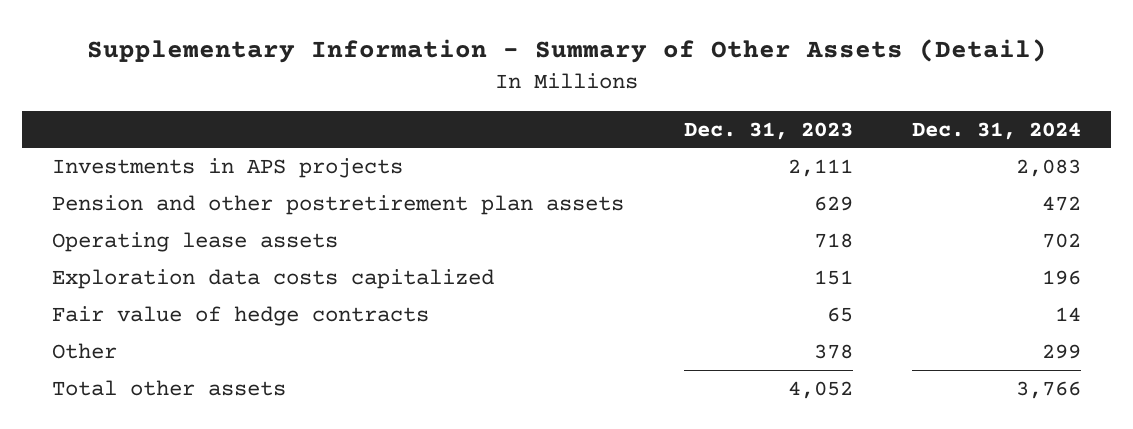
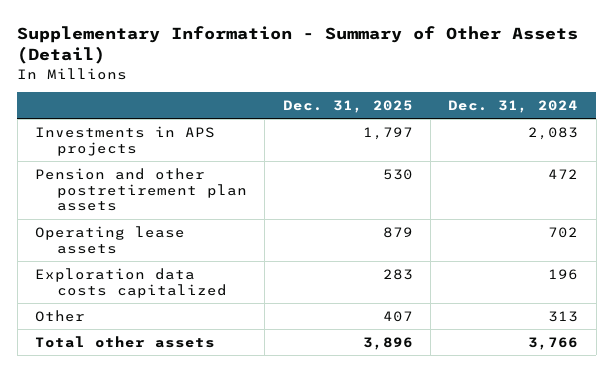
- | Dec. 31, 2023 | Dec. 31, 2024
+ | Dec. 31, 2025 | Dec. 31, 2024
- Fair value of hedge contracts | 65 | 14
- Other | 378 | 299
+ Other | 407 | 313

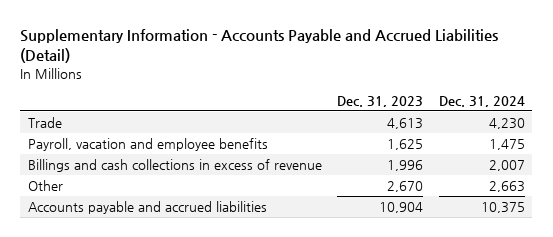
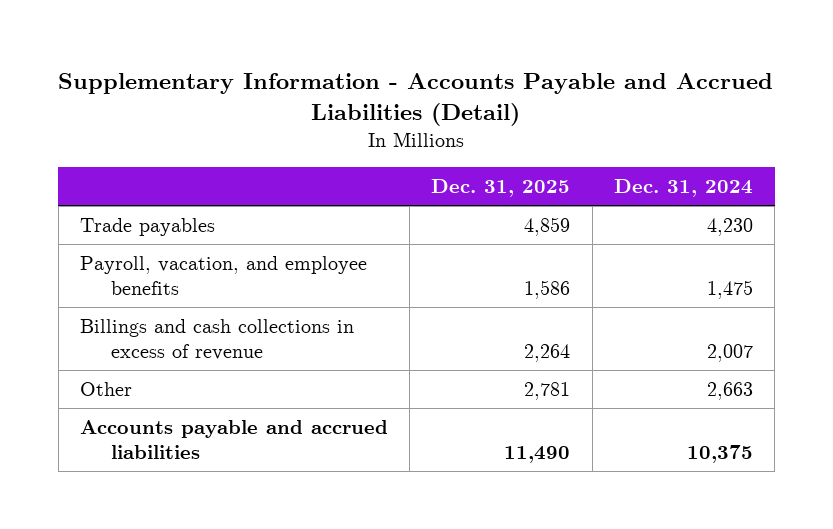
- | Dec. 31, 2023 | Dec. 31, 2024
+ | Dec. 31, 2025 | Dec. 31, 2024
- Trade | 4,613 | 4,230
- Payroll, vacation and employee benefits | 1,625 | 1,475
+ Trade payables | 4,859 | 4,230
+ Payroll, vacation, and employee benefits | 1,586 | 1,475

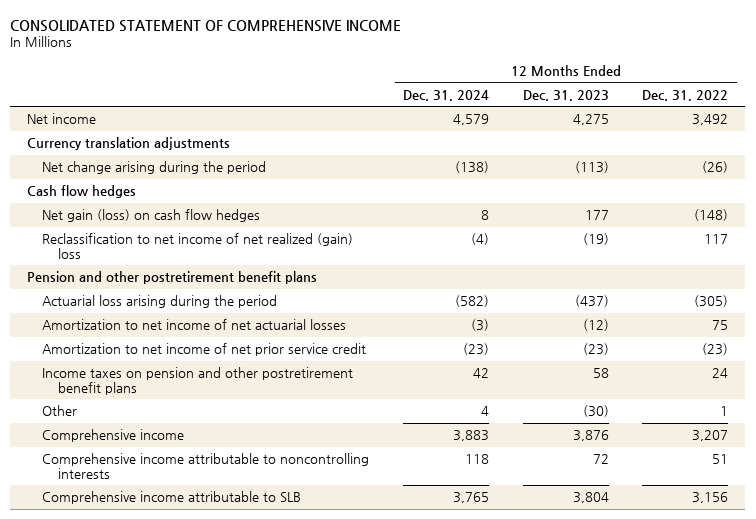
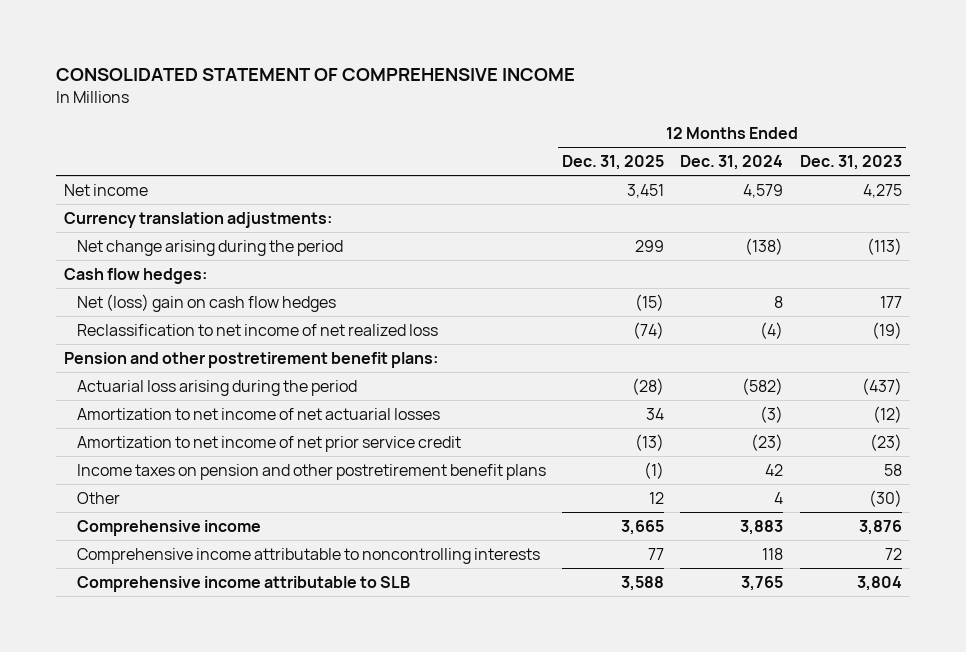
- | 12 Months Ended Dec. 31, 2024 | 12 Months Ended Dec. 31, 2023 | 12 Months Ended Dec. 31, 2022
+ | 12 Months Ended Dec. 31, 2025 | 12 Months Ended Dec. 31, 2024 | 12 Months Ended Dec. 31, 2023
- Currency translation adjustments
+ Currency translation adjustments:
- Cash flow hedges
- Net gain (loss) on cash flow hedges | 8 | 177 | (148)
- Reclassification to net income of net realized (gain) loss | (4) | (19) | 117
- Pension and other postretirement benefit plans
+ Cash flow hedges:
+ Net (loss) gain on cash flow hedges | (15) | 8 | 177
+ Reclassification to net income of net realized loss | (74) | (4) | (19)
+ Pension and other postretirement benefit plans:

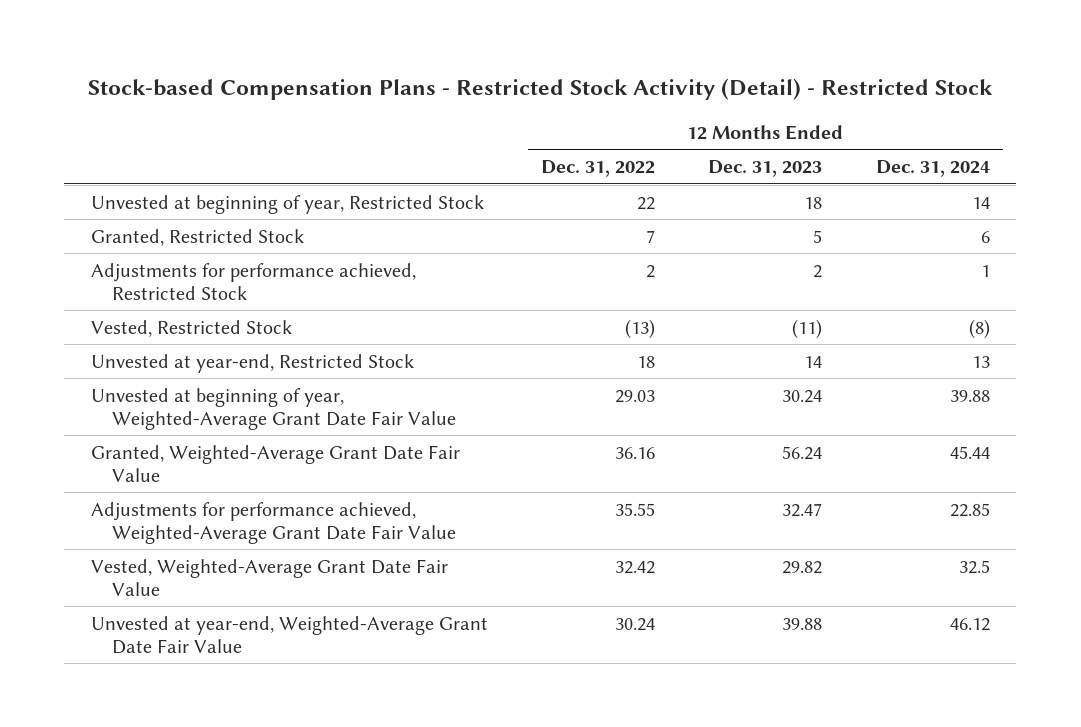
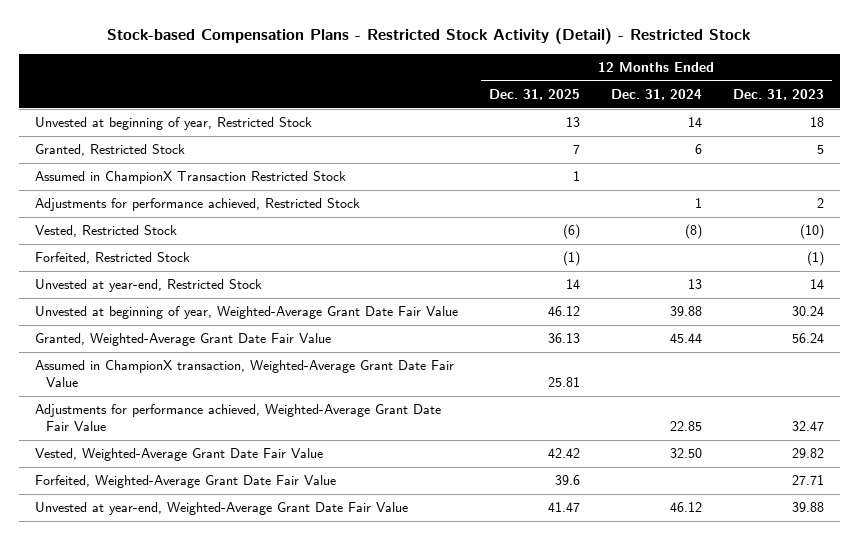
- | 12 Months Ended Dec. 31, 2022 | 12 Months Ended Dec. 31, 2023 | 12 Months Ended Dec. 31, 2024
+ | 12 Months Ended Dec. 31, 2025 | 12 Months Ended Dec. 31, 2024 | 12 Months Ended Dec. 31, 2023
+ Assumed in ChampionX Transaction Restricted Stock | 1 | |
- Vested, Restricted Stock | (13) | (11) | (8)
+ Vested, Restricted Stock | (6) | (8) | (10)
+ Forfeited, Restricted Stock | (1) | | (1)
+ Assumed in ChampionX transaction, Weighted-Average Grant Date Fair Value | 25.81 | |
- Vested, Weighted-Average Grant Date Fair Value | 32.42 | 29.82 | 32.5
+ Vested, Weighted-Average Grant Date Fair Value | 42.42 | 32.50 | 29.82
+ Forfeited, Weighted-Average Grant Date Fair Value | 39.6 | | 27.71

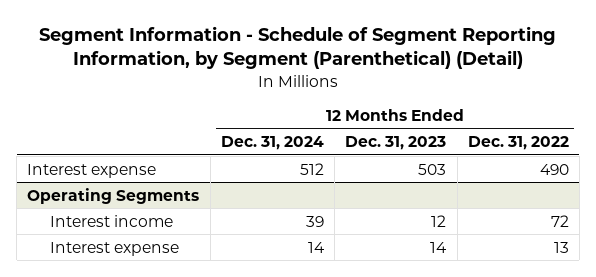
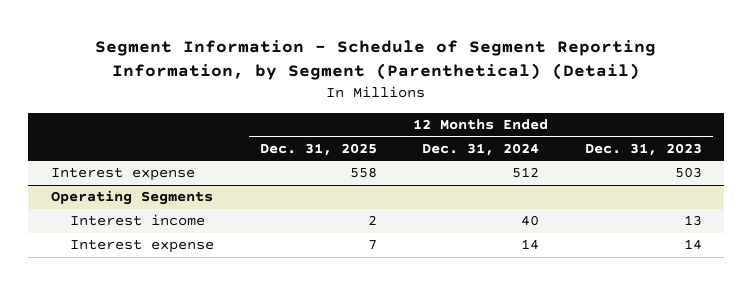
- | 12 Months Ended Dec. 31, 2024 | 12 Months Ended Dec. 31, 2023 | 12 Months Ended Dec. 31, 2022
+ | 12 Months Ended Dec. 31, 2025 | 12 Months Ended Dec. 31, 2024 | 12 Months Ended Dec. 31, 2023
@ Operating Segments
- Interest income | 39 | 12 | 72
+ Interest income | 2 | 40 | 13

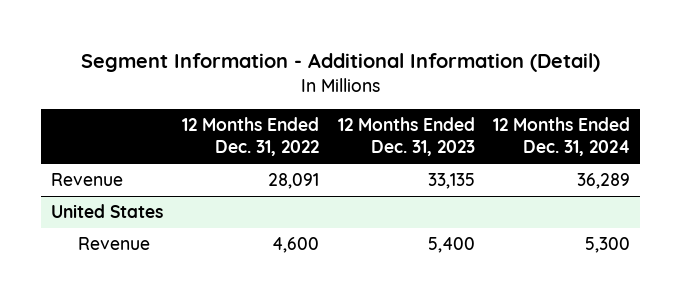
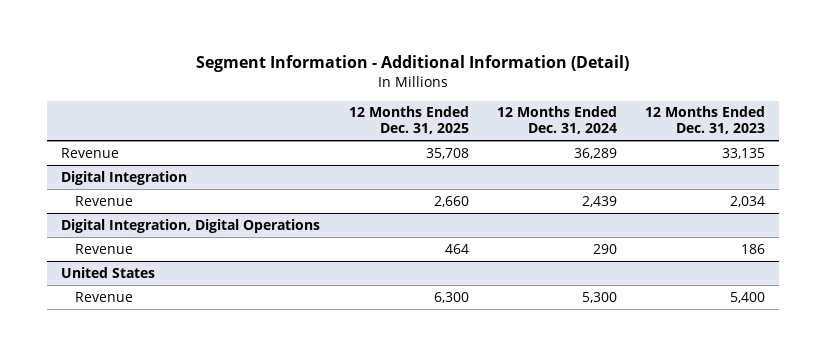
- | 12 Months Ended Dec. 31, 2022 | 12 Months Ended Dec. 31, 2023 | 12 Months Ended Dec. 31, 2024
+ | 12 Months Ended Dec. 31, 2025 | 12 Months Ended Dec. 31, 2024 | 12 Months Ended Dec. 31, 2023
+ Digital Integration
+ Revenue | 2,660 | 2,439 | 2,034
+ Digital Integration, Digital Operations
+ Revenue | 464 | 290 | 186

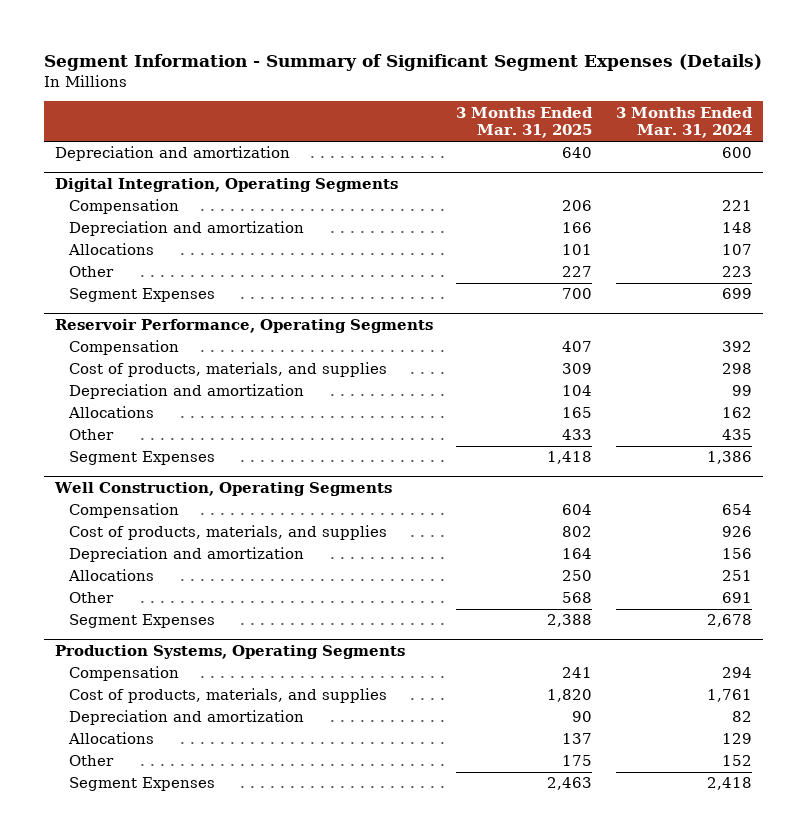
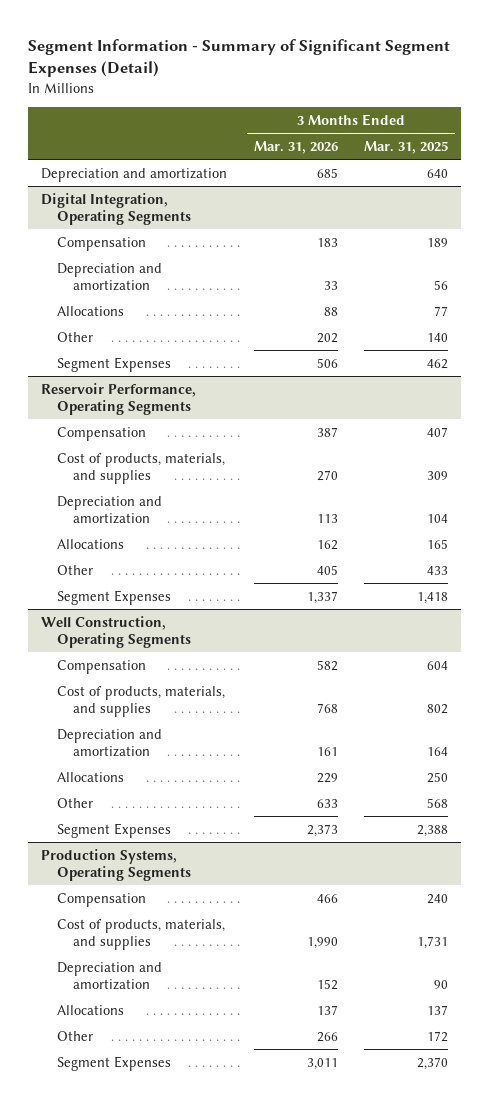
- Segment Information - Summary of Significant Segment Expenses (Details)
+ Segment Information - Summary of Significant Segment Expenses (Detail)
- | 3 Months Ended Mar. 31, 2025 | 3 Months Ended Mar. 31, 2024
+ | 3 Months Ended Mar. 31, 2026 | 3 Months Ended Mar. 31, 2025
@ Digital Integration, Operating Segments
- Compensation | 206 | 221
- Depreciation and amortization | 166 | 148
- Allocations | 101 | 107
- Other | 227 | 223
- Segment Expenses | 700 | 699
+ Compensation | 183 | 189
+ Depreciation and amortization | 33 | 56
+ Allocations | 88 | 77
+ Other | 202 | 140
+ Segment Expenses | 506 | 462
@ Production Systems, Operating Segments
- Compensation | 241 | 294
- Cost of products, materials, and supplies | 1,820 | 1,761
+ Compensation | 466 | 240
+ Cost of products, materials, and supplies | 1,990 | 1,731
- Other | 175 | 152
- Segment Expenses | 2,463 | 2,418
+ Other | 266 | 172
+ Segment Expenses | 3,011 | 2,370

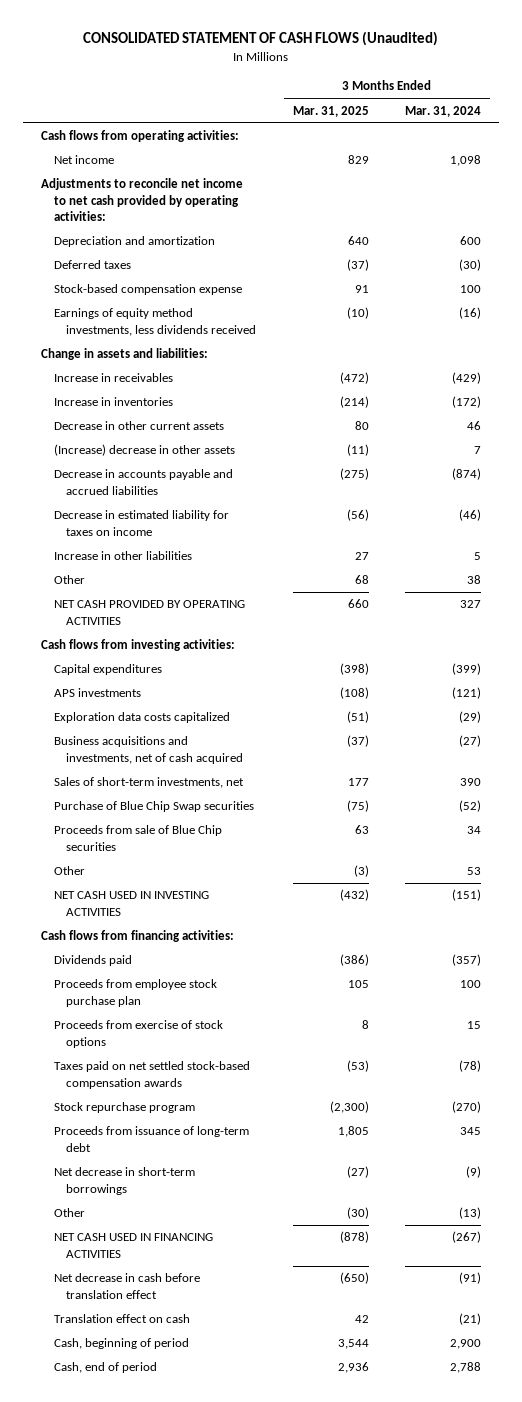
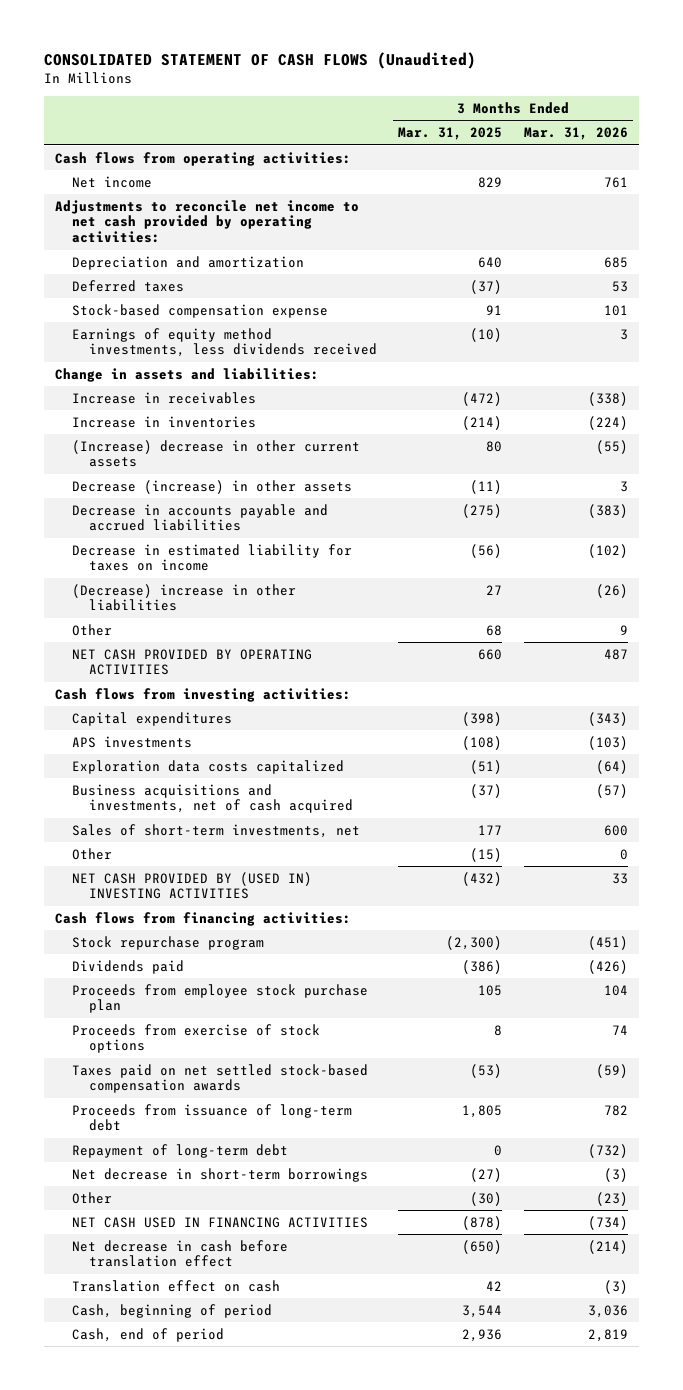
- | 3 Months Ended Mar. 31, 2025 | 3 Months Ended Mar. 31, 2024
+ | 3 Months Ended Mar. 31, 2025 | 3 Months Ended Mar. 31, 2026
- Decrease in other current assets | 80 | 46
- (Increase) decrease in other assets | (11) | 7
+ (Increase) decrease in other current assets | 80 | (55)
+ Decrease (increase) in other assets | (11) | 3
- Increase in other liabilities | 27 | 5
+ (Decrease) increase in other liabilities | 27 | (26)
- Purchase of Blue Chip Swap securities | (75) | (52)
- Proceeds from sale of Blue Chip securities | 63 | 34
- Other | (3) | 53
- NET CASH USED IN INVESTING ACTIVITIES | (432) | (151)
+ Other | (15) | 0
+ NET CASH PROVIDED BY (USED IN) INVESTING ACTIVITIES | (432) | 33
moved up: Stock repurchase program | (2,300) | (451)
+ Repayment of long-term debt | 0 | (732)

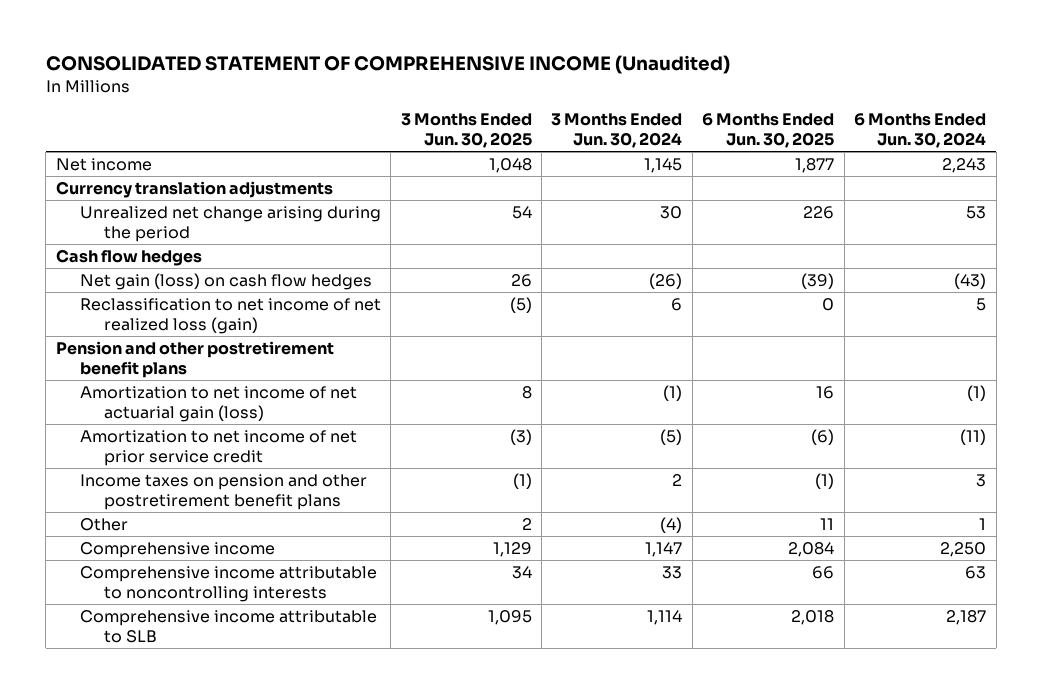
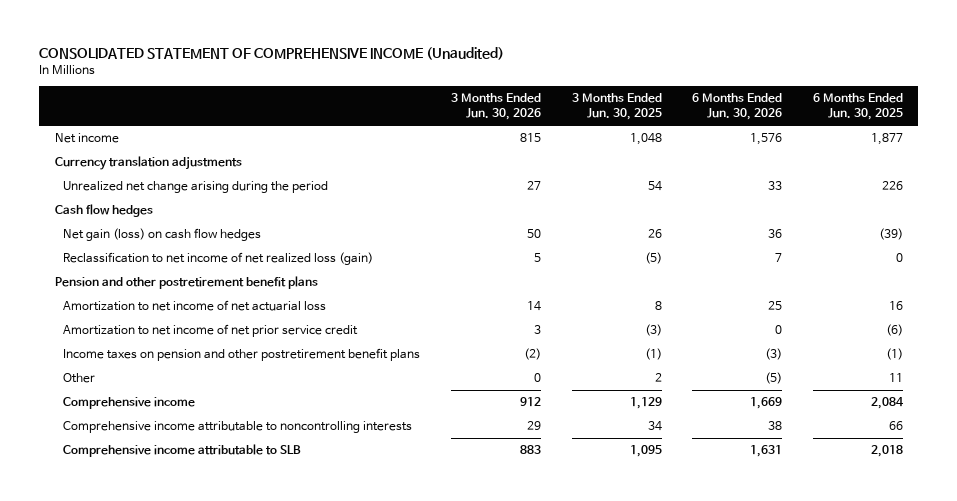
- | 3 Months Ended Jun. 30, 2025 | 3 Months Ended Jun. 30, 2024 | 6 Months Ended Jun. 30, 2025 | 6 Months Ended Jun. 30, 2024
+ | 3 Months Ended Jun. 30, 2026 | 3 Months Ended Jun. 30, 2025 | 6 Months Ended Jun. 30, 2026 | 6 Months Ended Jun. 30, 2025
- Amortization to net income of net actuarial gain (loss) | 8 | (1) | 16 | (1)
+ Amortization to net income of net actuarial loss | 14 | 8 | 25 | 16

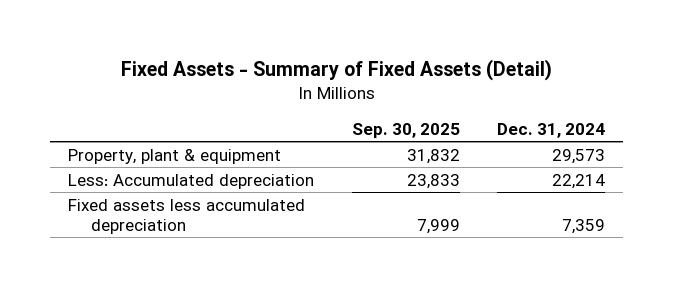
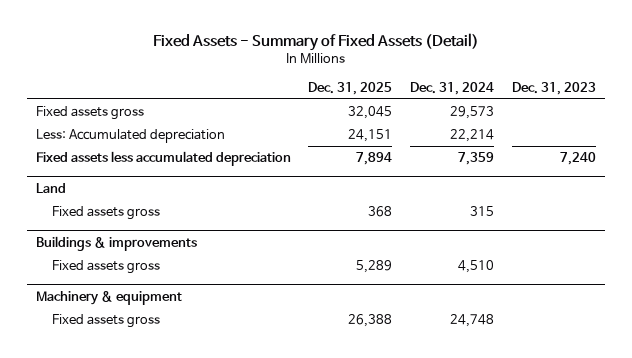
- | Sep. 30, 2025 | Dec. 31, 2024
+ | Dec. 31, 2025 | Dec. 31, 2024 | Dec. 31, 2023
- Property, plant & equipment | 31,832 | 29,573
+ Fixed assets gross | 32,045 | 29,573 |
+ Land
+ Fixed assets gross | 368 | 315 |
+ Buildings & improvements
+ Fixed assets gross | 5,289 | 4,510 |
+ Machinery & equipment
+ Fixed assets gross | 26,388 | 24,748 |

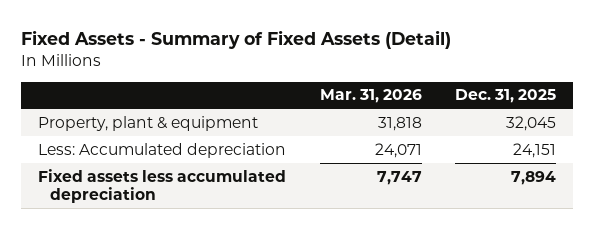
- | Dec. 31, 2025 | Dec. 31, 2024 | Dec. 31, 2023
+ | Mar. 31, 2026 | Dec. 31, 2025
- Fixed assets gross | 32,045 | 29,573 |
+ Property, plant & equipment | 31,818 | 32,045
- Land
- Fixed assets gross | 368 | 315 |
- Buildings & improvements
- Fixed assets gross | 5,289 | 4,510 |
- Machinery & equipment
- Fixed assets gross | 26,388 | 24,748 |

